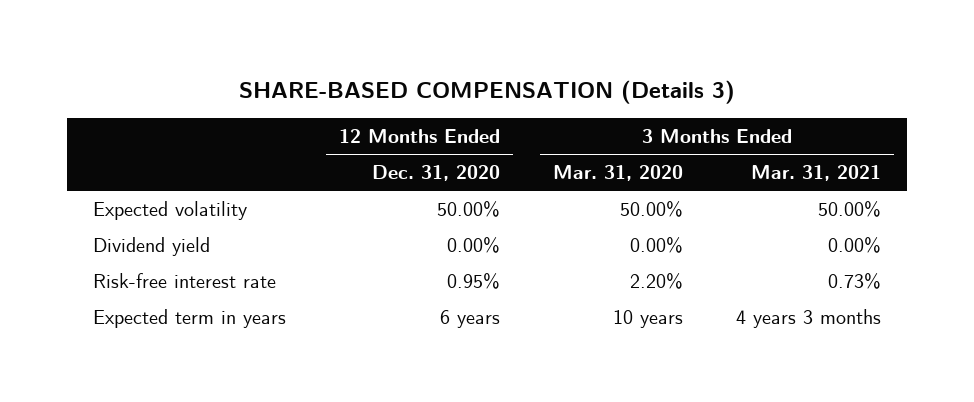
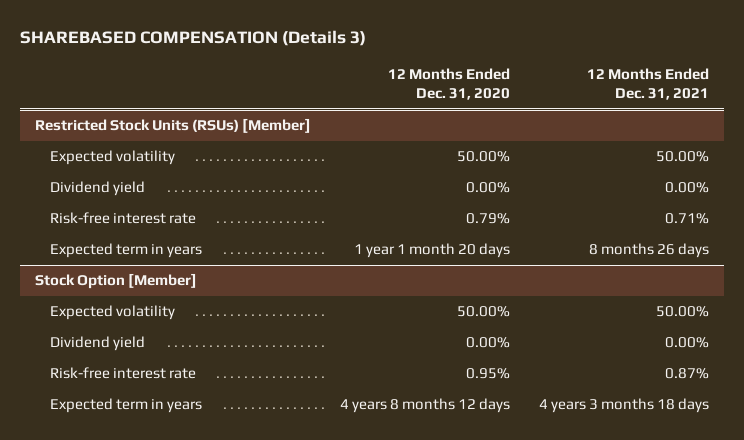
- SHARE-BASED COMPENSATION (Details 3)
+ SHAREBASED COMPENSATION (Details 3)
- | 12 Months Ended Dec. 31, 2020 | 3 Months Ended Mar. 31, 2020 | 3 Months Ended Mar. 31, 2021
+ | 12 Months Ended Dec. 31, 2020 | 12 Months Ended Dec. 31, 2021
+ Restricted Stock Units (RSUs) [Member]
+ Risk-free interest rate | 0.79% | 0.71%
+ Expected term in years | 1 year 1 month 20 days | 8 months 26 days
+ Stock Option [Member]
+ Expected volatility | 50.00% | 50.00%
+ Dividend yield | 0.00% | 0.00%
- Expected term in years | 6 years | 10 years | 4 years 3 months
+ Expected term in years | 4 years 8 months 12 days | 4 years 3 months 18 days

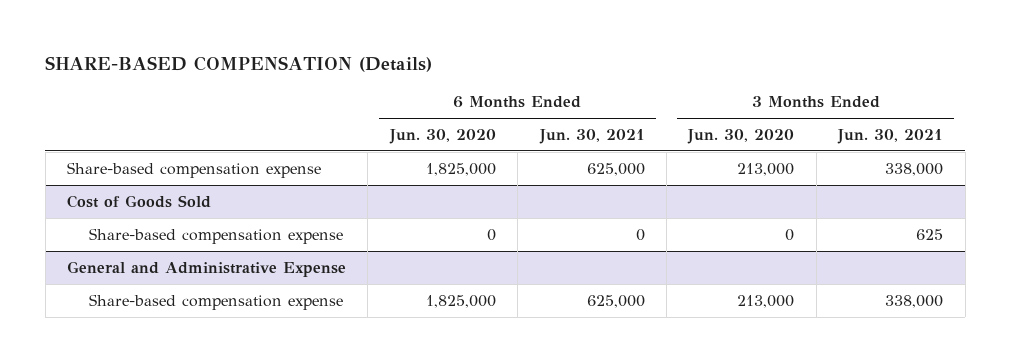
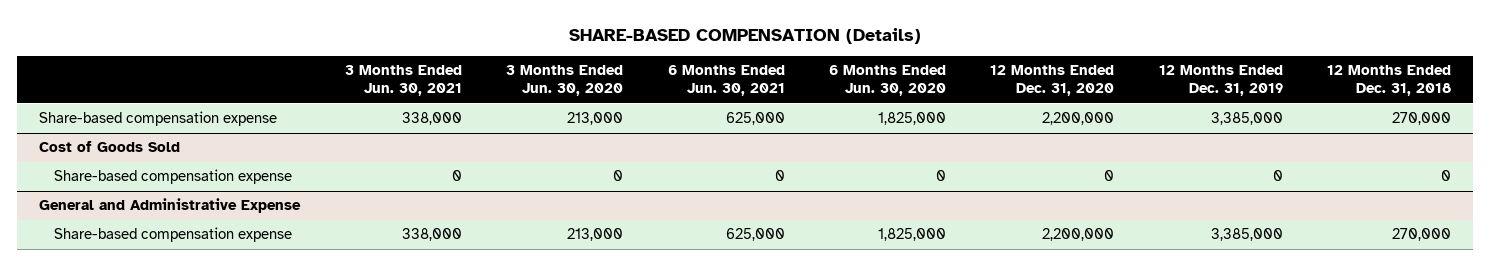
- | 6 Months Ended Jun. 30, 2020 | 6 Months Ended Jun. 30, 2021 | 3 Months Ended Jun. 30, 2020 | 3 Months Ended Jun. 30, 2021
+ | 3 Months Ended Jun. 30, 2021 | 3 Months Ended Jun. 30, 2020 | 6 Months Ended Jun. 30, 2021 | 6 Months Ended Jun. 30, 2020 | 12 Months Ended Dec. 31, 2020 | 12 Months Ended Dec. 31, 2019 | 12 Months Ended Dec. 31, 2018
@ Cost of Goods Sold
- Share-based compensation expense | 0 | 0 | 0 | 625
+ Share-based compensation expense | 0 | 0 | 0 | 0 | 0 | 0 | 0

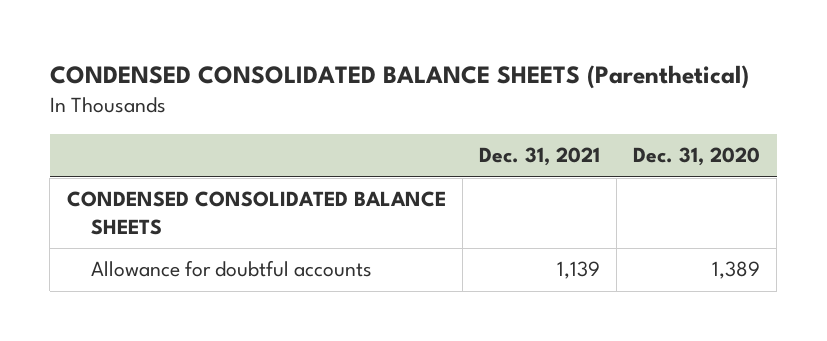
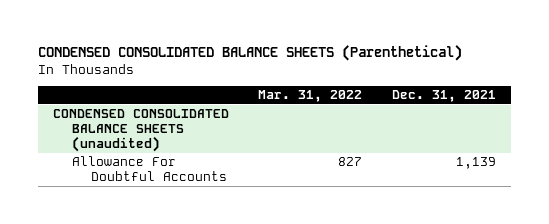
- | Dec. 31, 2021 | Dec. 31, 2020
+ | Mar. 31, 2022 | Dec. 31, 2021
- CONDENSED CONSOLIDATED BALANCE SHEETS
- Allowance for doubtful accounts | 1,139 | 1,389
+ CONDENSED CONSOLIDATED BALANCE SHEETS (unaudited)
+ Allowance For Doubtful Accounts | 827 | 1,139

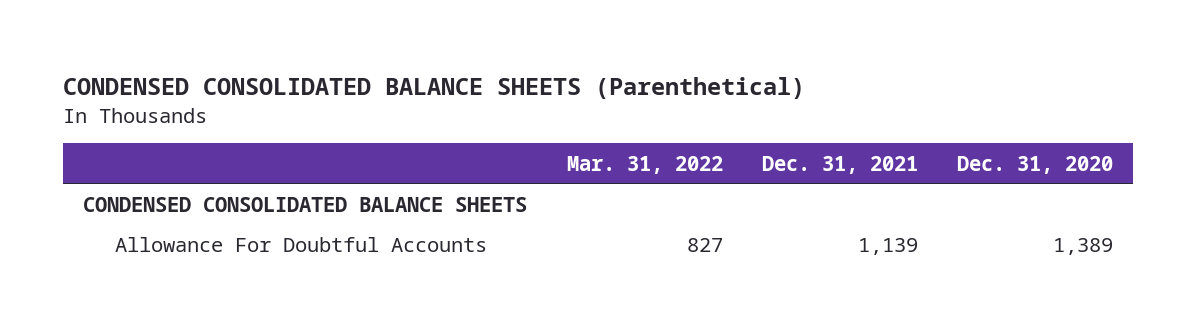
- | Mar. 31, 2022 | Dec. 31, 2021
+ | Mar. 31, 2022 | Dec. 31, 2021 | Dec. 31, 2020
- CONDENSED CONSOLIDATED BALANCE SHEETS (unaudited)
+ CONDENSED CONSOLIDATED BALANCE SHEETS

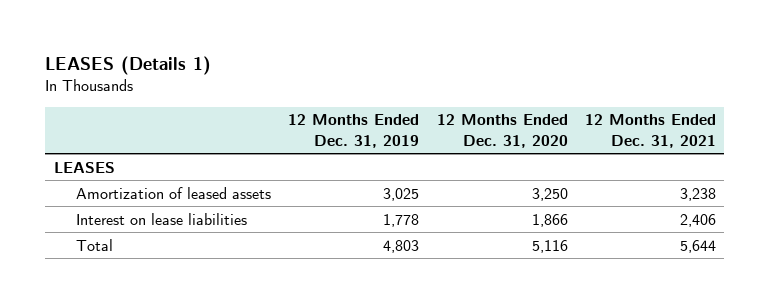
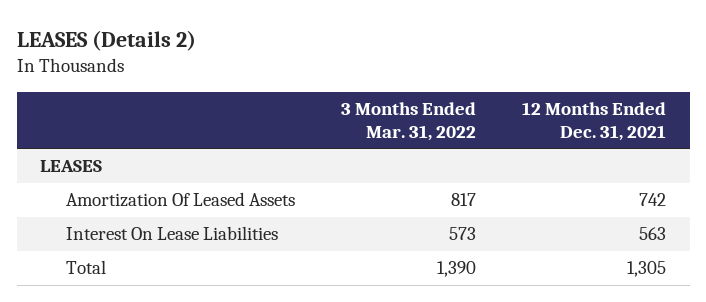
- LEASES (Details 1)
+ LEASES (Details 2)
- | 12 Months Ended Dec. 31, 2019 | 12 Months Ended Dec. 31, 2020 | 12 Months Ended Dec. 31, 2021
+ | 3 Months Ended Mar. 31, 2022 | 12 Months Ended Dec. 31, 2021
- Amortization of leased assets | 3,025 | 3,250 | 3,238
- Interest on lease liabilities | 1,778 | 1,866 | 2,406
- Total | 4,803 | 5,116 | 5,644
+ Amortization Of Leased Assets | 817 | 742
+ Interest On Lease Liabilities | 573 | 563
+ Total | 1,390 | 1,305

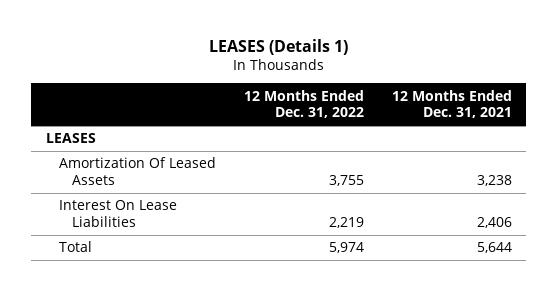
- LEASES (Details 2)
+ LEASES (Details 1)
- | 3 Months Ended Mar. 31, 2022 | 12 Months Ended Dec. 31, 2021
+ | 12 Months Ended Dec. 31, 2022 | 12 Months Ended Dec. 31, 2021
- Amortization Of Leased Assets | 817 | 742
- Interest On Lease Liabilities | 573 | 563
- Total | 1,390 | 1,305
+ Amortization Of Leased Assets | 3,755 | 3,238
+ Interest On Lease Liabilities | 2,219 | 2,406
+ Total | 5,974 | 5,644

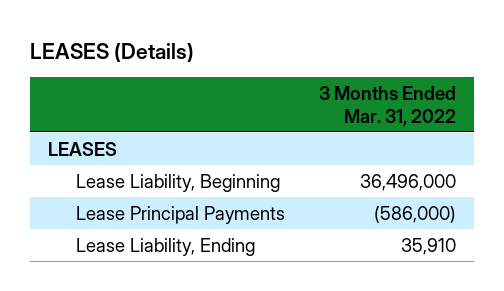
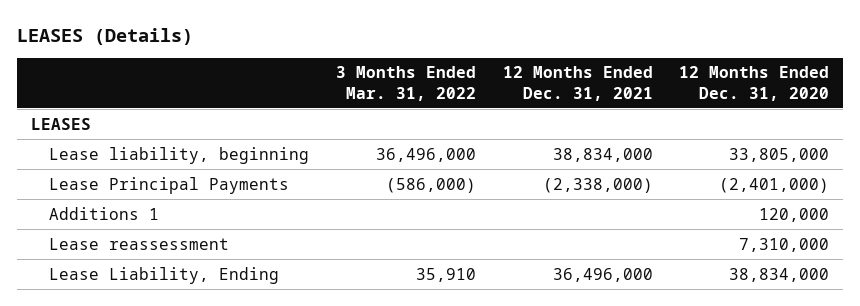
- | 3 Months Ended Mar. 31, 2022
+ | 3 Months Ended Mar. 31, 2022 | 12 Months Ended Dec. 31, 2021 | 12 Months Ended Dec. 31, 2020
- Lease Liability, Beginning | 36,496,000
+ Lease liability, beginning | 36,496,000 | 38,834,000 | 33,805,000
+ Additions 1 | | | 120,000
+ Lease reassessment | | | 7,310,000

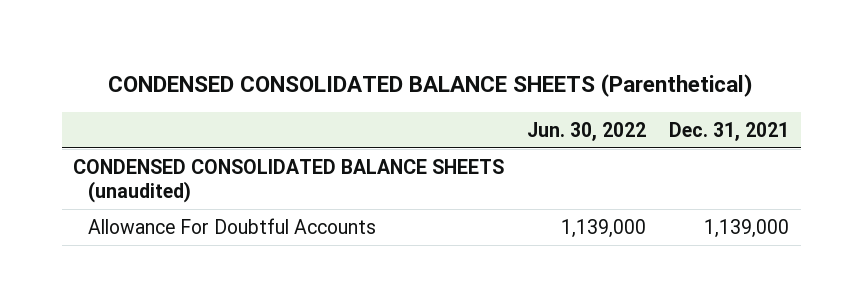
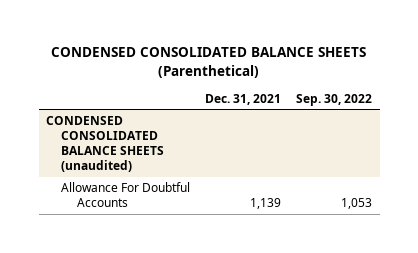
- | Jun. 30, 2022 | Dec. 31, 2021
+ | Dec. 31, 2021 | Sep. 30, 2022
- Allowance For Doubtful Accounts | 1,139,000 | 1,139,000
+ Allowance For Doubtful Accounts | 1,139 | 1,053

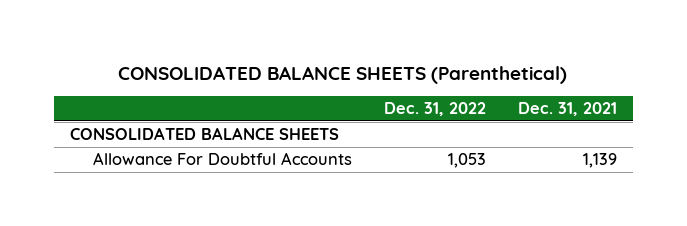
- CONDENSED CONSOLIDATED BALANCE SHEETS (Parenthetical)
+ CONSOLIDATED BALANCE SHEETS (Parenthetical)
- | Dec. 31, 2021 | Sep. 30, 2022
+ | Dec. 31, 2022 | Dec. 31, 2021
- CONDENSED CONSOLIDATED BALANCE SHEETS (unaudited)
+ CONSOLIDATED BALANCE SHEETS

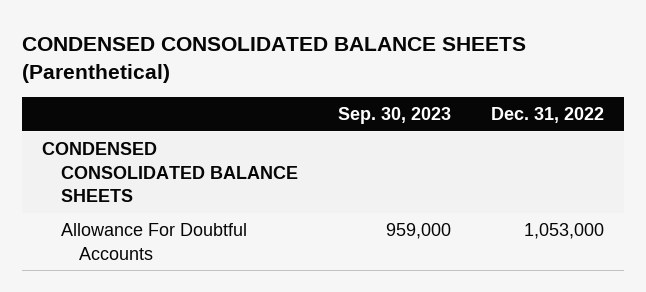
- CONSOLIDATED BALANCE SHEETS (Parenthetical)
+ CONDENSED CONSOLIDATED BALANCE SHEETS (Parenthetical)
- | Dec. 31, 2022 | Dec. 31, 2021
+ | Sep. 30, 2023 | Dec. 31, 2022
- CONSOLIDATED BALANCE SHEETS
- Allowance For Doubtful Accounts | 1,053 | 1,139
+ CONDENSED CONSOLIDATED BALANCE SHEETS
+ Allowance For Doubtful Accounts | 959,000 | 1,053,000

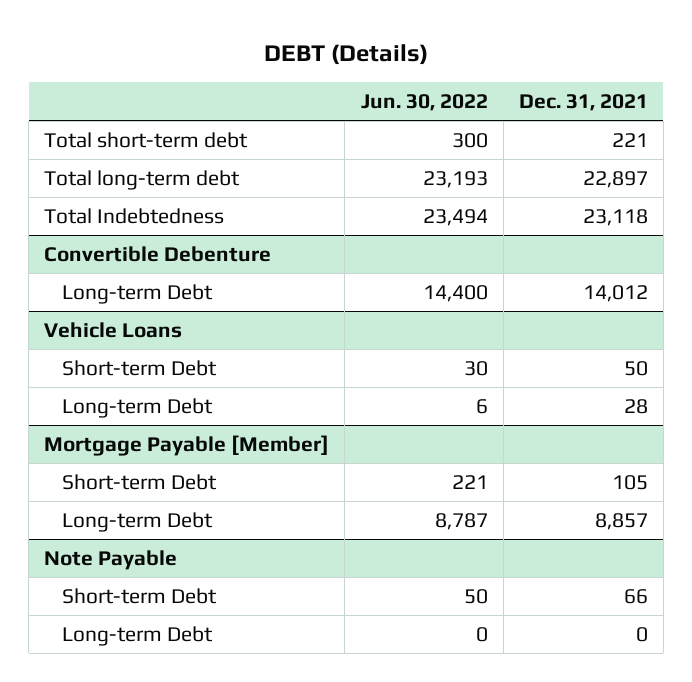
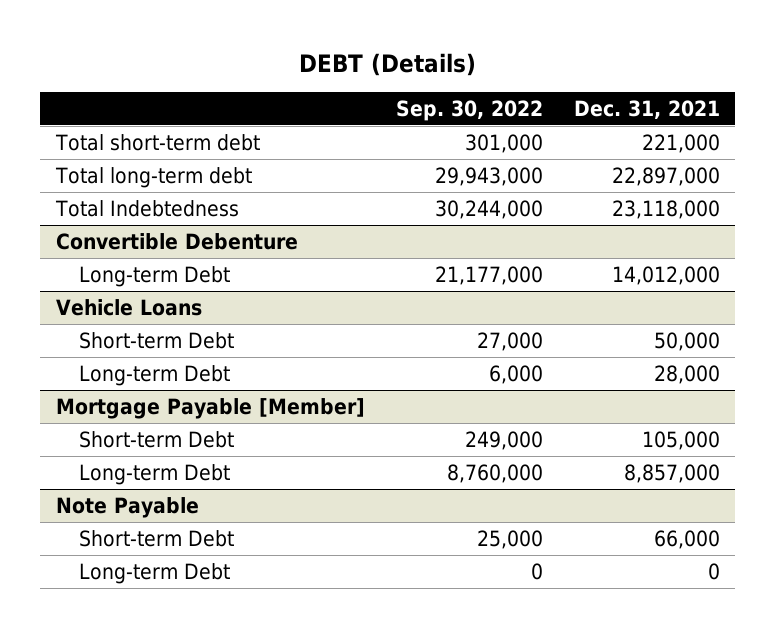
- | Jun. 30, 2022 | Dec. 31, 2021
+ | Sep. 30, 2022 | Dec. 31, 2021
- Total short-term debt | 300 | 221
- Total long-term debt | 23,193 | 22,897
- Total Indebtedness | 23,494 | 23,118
+ Total short-term debt | 301,000 | 221,000
+ Total long-term debt | 29,943,000 | 22,897,000
+ Total Indebtedness | 30,244,000 | 23,118,000
@ Convertible Debenture
- Long-term Debt | 14,400 | 14,012
+ Long-term Debt | 21,177,000 | 14,012,000
@ Vehicle Loans
- Short-term Debt | 30 | 50
- Long-term Debt | 6 | 28
+ Short-term Debt | 27,000 | 50,000
+ Long-term Debt | 6,000 | 28,000
@ Mortgage Payable [Member]
- Short-term Debt | 221 | 105
- Long-term Debt | 8,787 | 8,857
+ Short-term Debt | 249,000 | 105,000
+ Long-term Debt | 8,760,000 | 8,857,000
@ Note Payable
- Short-term Debt | 50 | 66
+ Short-term Debt | 25,000 | 66,000

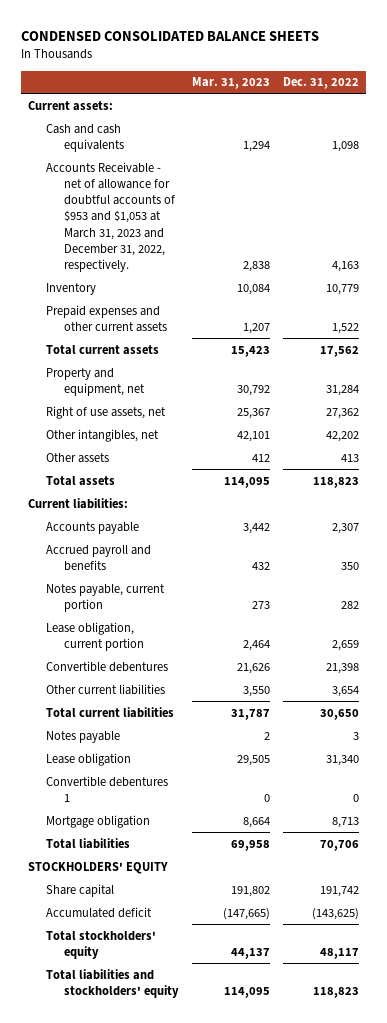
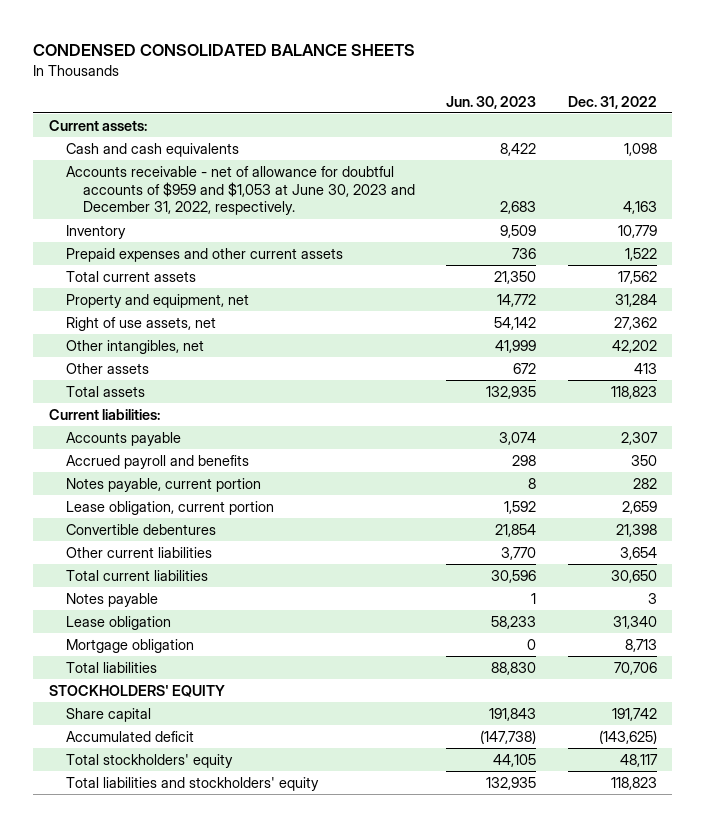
- | Mar. 31, 2023 | Dec. 31, 2022
+ | Jun. 30, 2023 | Dec. 31, 2022
- Accounts Receivable - net of allowance for doubtful accounts of $953 and $1,053 at March 31, 2023 and December 31, 2022, respectively. | 2,838 | 4,163
+ Accounts receivable - net of allowance for doubtful accounts of $959 and $1,053 at June 30, 2023 and December 31, 2022, respectively. | 2,683 | 4,163
- Convertible debentures 1 | 0 | 0

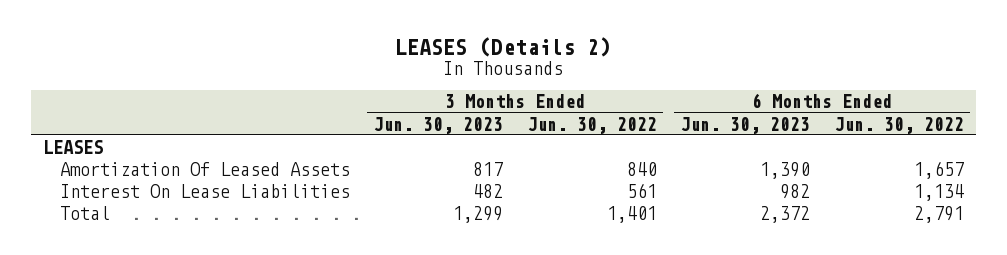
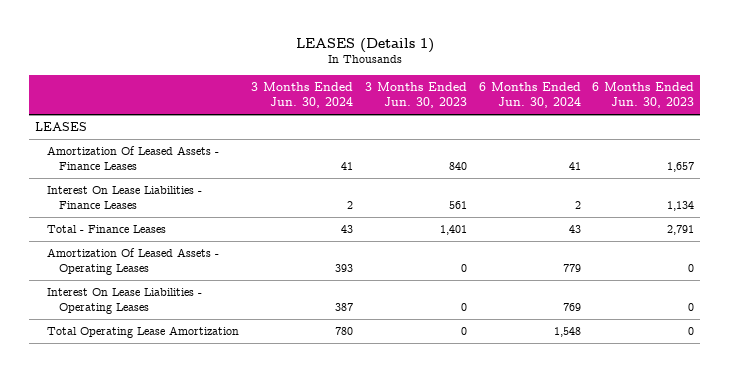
- LEASES (Details 2)
+ LEASES (Details 1)
- | 3 Months Ended Jun. 30, 2023 | 3 Months Ended Jun. 30, 2022 | 6 Months Ended Jun. 30, 2023 | 6 Months Ended Jun. 30, 2022
+ | 3 Months Ended Jun. 30, 2024 | 3 Months Ended Jun. 30, 2023 | 6 Months Ended Jun. 30, 2024 | 6 Months Ended Jun. 30, 2023
- Amortization Of Leased Assets | 817 | 840 | 1,390 | 1,657
- Interest On Lease Liabilities | 482 | 561 | 982 | 1,134
- Total | 1,299 | 1,401 | 2,372 | 2,791
+ Amortization Of Leased Assets - Finance Leases | 41 | 840 | 41 | 1,657
+ Interest On Lease Liabilities - Finance Leases | 2 | 561 | 2 | 1,134
+ Total - Finance Leases | 43 | 1,401 | 43 | 2,791
+ Amortization Of Leased Assets - Operating Leases | 393 | 0 | 779 | 0
+ Interest On Lease Liabilities - Operating Leases | 387 | 0 | 769 | 0
+ Total Operating Lease Amortization | 780 | 0 | 1,548 | 0

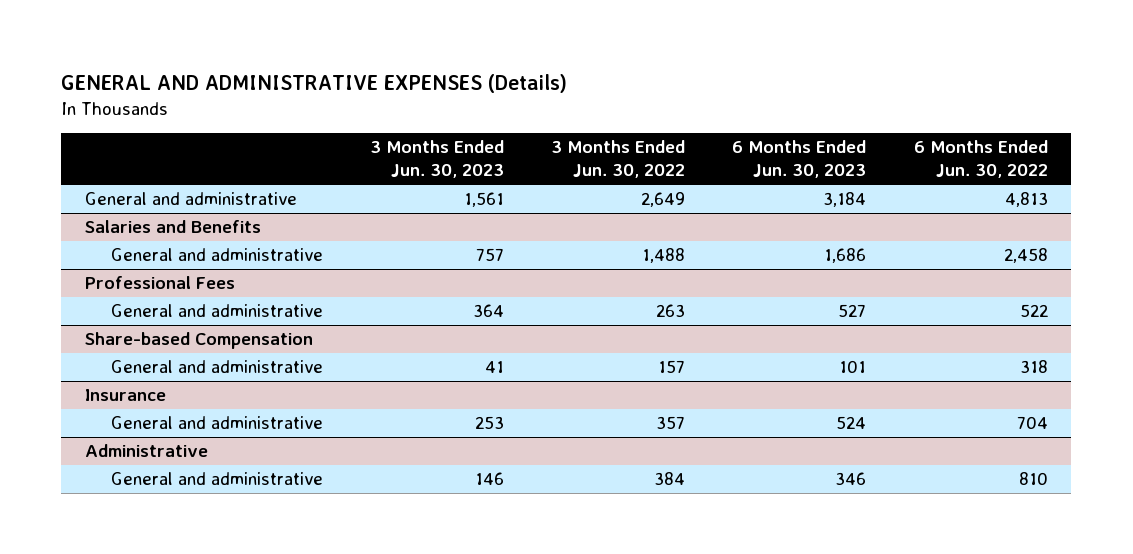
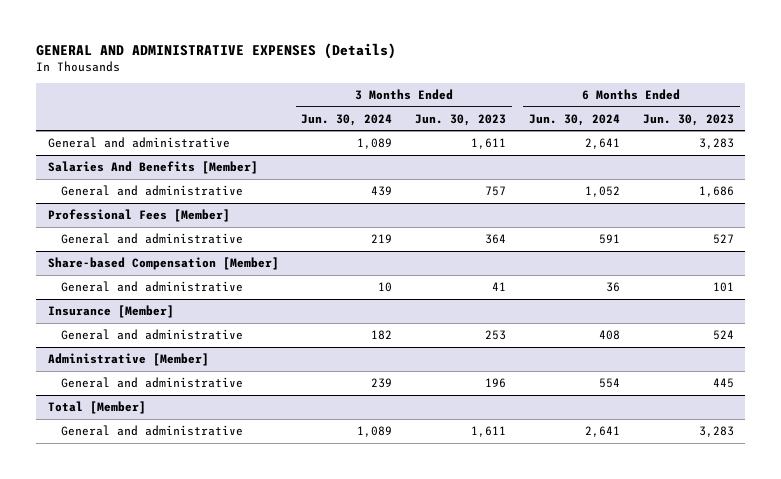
- | 3 Months Ended Jun. 30, 2023 | 3 Months Ended Jun. 30, 2022 | 6 Months Ended Jun. 30, 2023 | 6 Months Ended Jun. 30, 2022
+ | 3 Months Ended Jun. 30, 2024 | 3 Months Ended Jun. 30, 2023 | 6 Months Ended Jun. 30, 2024 | 6 Months Ended Jun. 30, 2023
- General and administrative | 1,561 | 2,649 | 3,184 | 4,813
- Salaries and Benefits
+ General and administrative | 1,089 | 1,611 | 2,641 | 3,283
+ Salaries And Benefits [Member]
- Professional Fees
+ Professional Fees [Member]
- Share-based Compensation
+ Share-based Compensation [Member]
- Insurance
+ Insurance [Member]
- Administrative
- General and administrative | 146 | 384 | 346 | 810
+ Administrative [Member]
+ General and administrative | 239 | 196 | 554 | 445
+ Total [Member]
+ General and administrative | 1,089 | 1,611 | 2,641 | 3,283

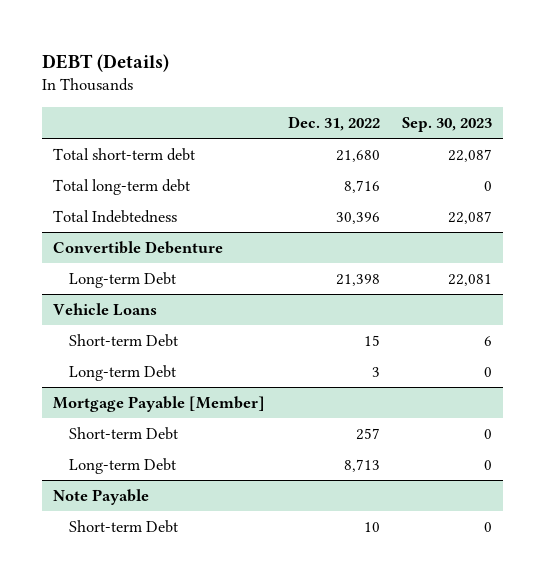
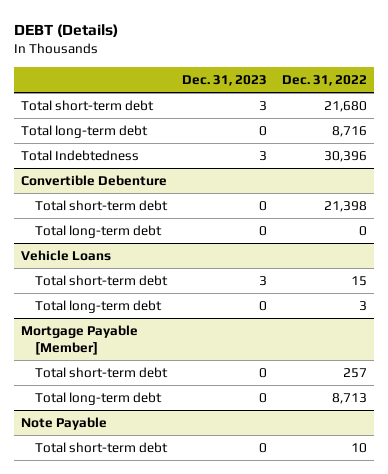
- | Dec. 31, 2022 | Sep. 30, 2023
+ | Dec. 31, 2023 | Dec. 31, 2022
@ Convertible Debenture
- Long-term Debt | 21,398 | 22,081
+ Total short-term debt | 0 | 21,398
+ Total long-term debt | 0 | 0
@ Vehicle Loans
- Short-term Debt | 15 | 6
- Long-term Debt | 3 | 0
+ Total short-term debt | 3 | 15
+ Total long-term debt | 0 | 3
@ Mortgage Payable [Member]
- Short-term Debt | 257 | 0
- Long-term Debt | 8,713 | 0
+ Total short-term debt | 0 | 257
+ Total long-term debt | 0 | 8,713
@ Note Payable
- Short-term Debt | 10 | 0
+ Total short-term debt | 0 | 10

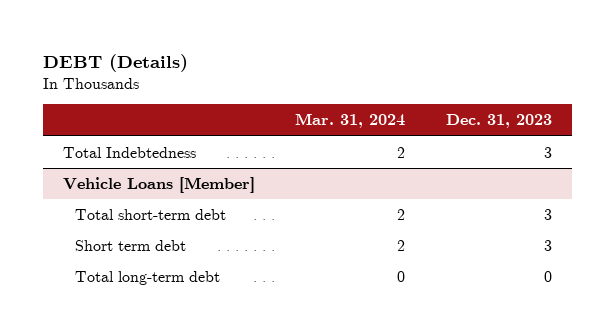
- | Dec. 31, 2023 | Dec. 31, 2022
+ | Mar. 31, 2024 | Dec. 31, 2023
- Total short-term debt | 3 | 21,680
- Total long-term debt | 0 | 8,716
- Convertible Debenture
- Total short-term debt | 0 | 21,398
- Total long-term debt | 0 | 0
- Vehicle Loans
+ Vehicle Loans [Member]
- Total long-term debt | 0 | 3
- Mortgage Payable [Member]
- Total short-term debt | 0 | 257
+ Short term debt | 2 | 3
- Note Payable
- Total short-term debt | 0 | 10

